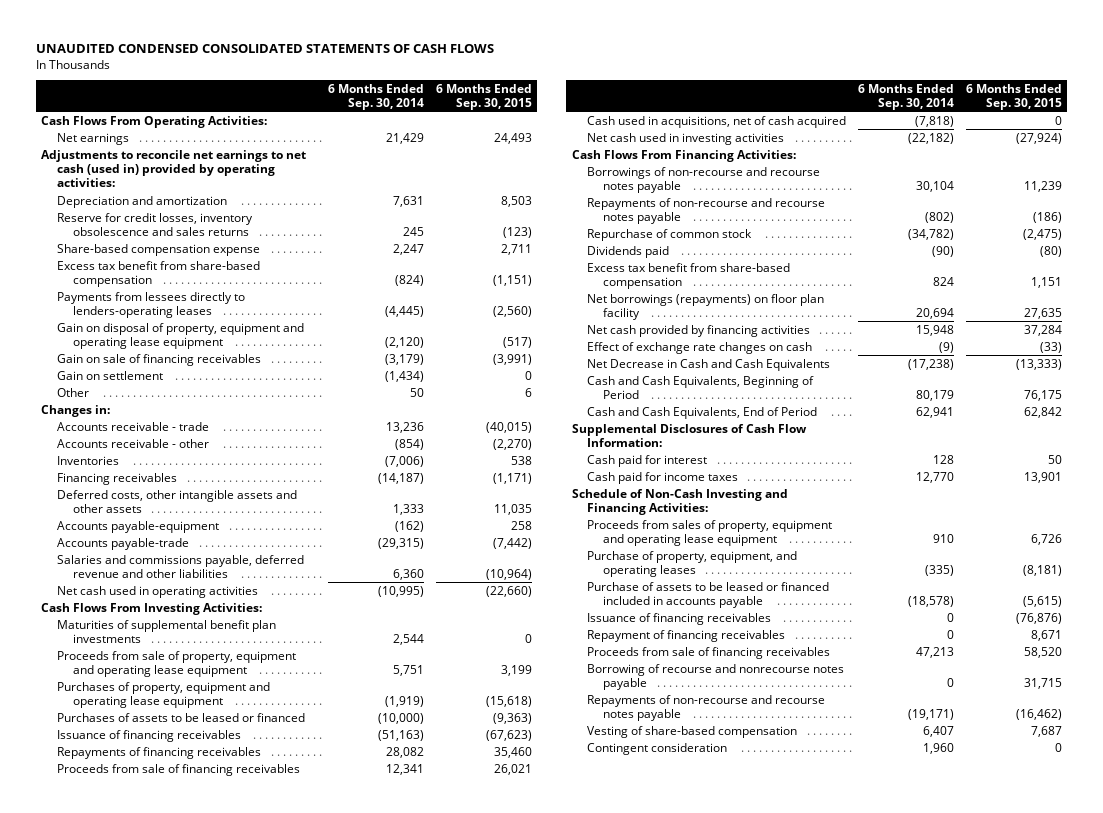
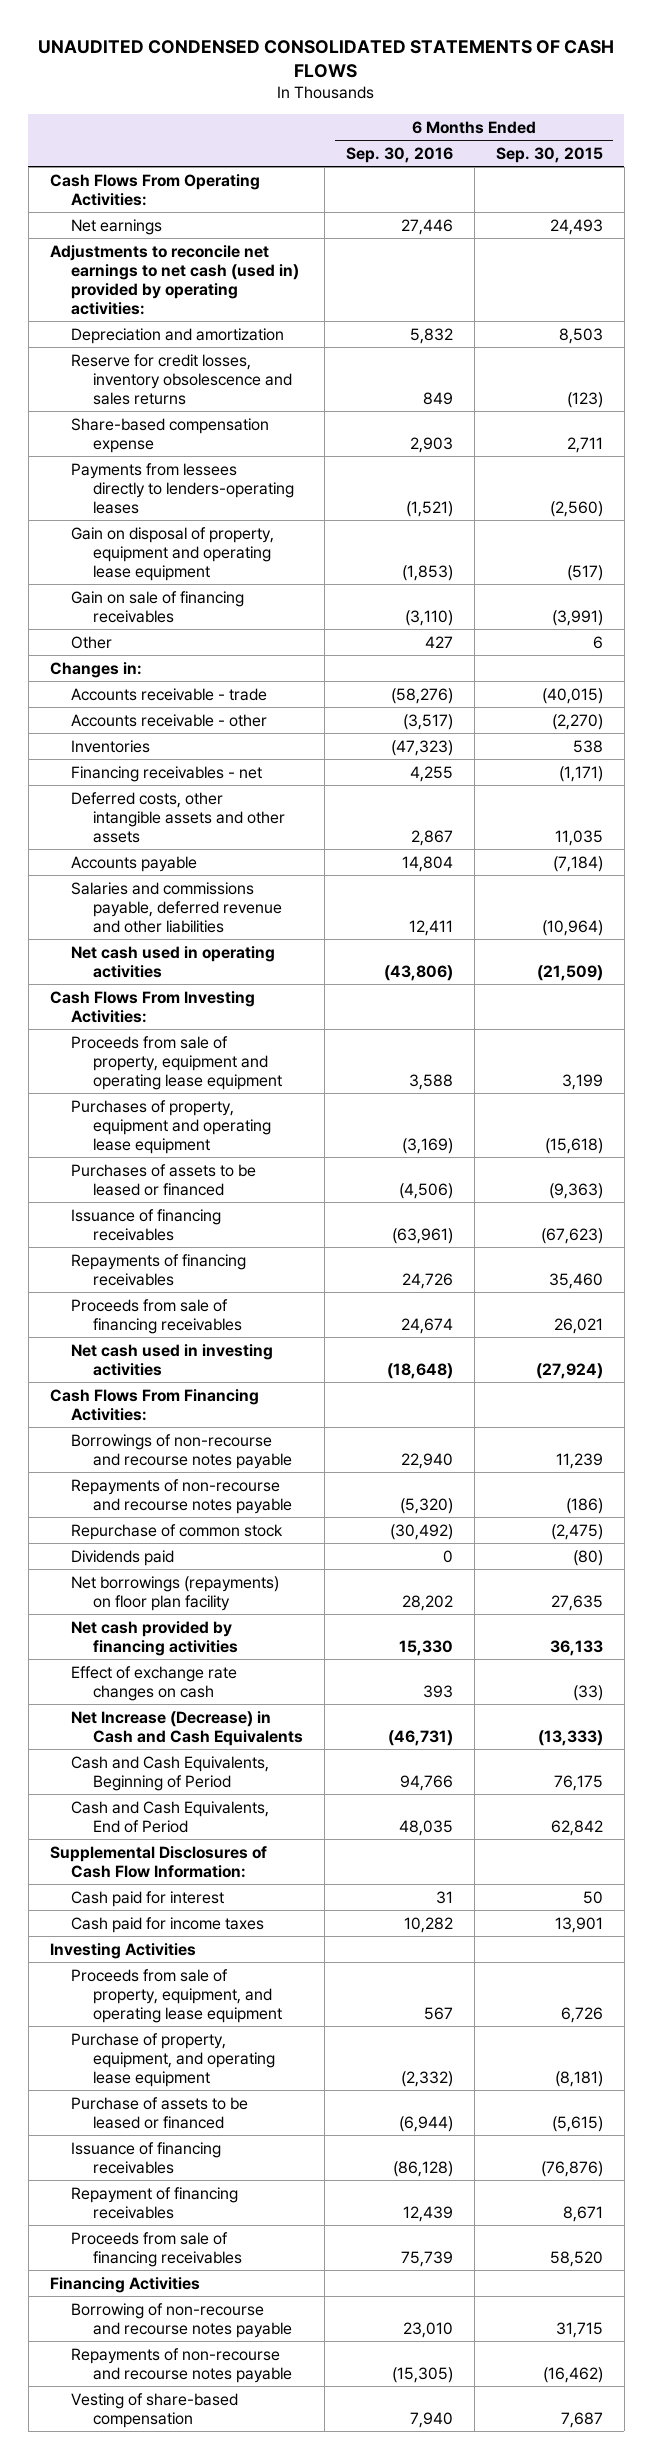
- | 6 Months Ended Sep. 30, 2014 | 6 Months Ended Sep. 30, 2015
+ | 6 Months Ended Sep. 30, 2016 | 6 Months Ended Sep. 30, 2015
- Excess tax benefit from share-based compensation | (824) | (1,151)
- Gain on settlement | (1,434) | 0
- Financing receivables | (14,187) | (1,171)
+ Financing receivables - net | 4,255 | (1,171)
- Accounts payable-equipment | (162) | 258
- Accounts payable-trade | (29,315) | (7,442)
+ Accounts payable | 14,804 | (7,184)
- Net cash used in operating activities | (10,995) | (22,660)
+ Net cash used in operating activities | (43,806) | (21,509)
- Maturities of supplemental benefit plan investments | 2,544 | 0
- Cash used in acquisitions, net of cash acquired | (7,818) | 0
- Excess tax benefit from share-based compensation | 824 | 1,151
- Net cash provided by financing activities | 15,948 | 37,284
+ Net cash provided by financing activities | 15,330 | 36,133
- Net Decrease in Cash and Cash Equivalents | (17,238) | (13,333)
+ Net Increase (Decrease) in Cash and Cash Equivalents | (46,731) | (13,333)
- Schedule of Non-Cash Investing and Financing Activities:
- Proceeds from sales of property, equipment and operating lease equipment | 910 | 6,726
- Purchase of property, equipment, and operating leases | (335) | (8,181)
- Purchase of assets to be leased or financed included in accounts payable | (18,578) | (5,615)
+ Investing Activities
+ Proceeds from sale of property, equipment, and operating lease equipment | 567 | 6,726
+ Purchase of property, equipment, and operating lease equipment | (2,332) | (8,181)
+ Purchase of assets to be leased or financed | (6,944) | (5,615)
- Borrowing of recourse and nonrecourse notes payable | 0 | 31,715
+ Financing Activities
+ Borrowing of non-recourse and recourse notes payable | 23,010 | 31,715
- Contingent consideration | 1,960 | 0

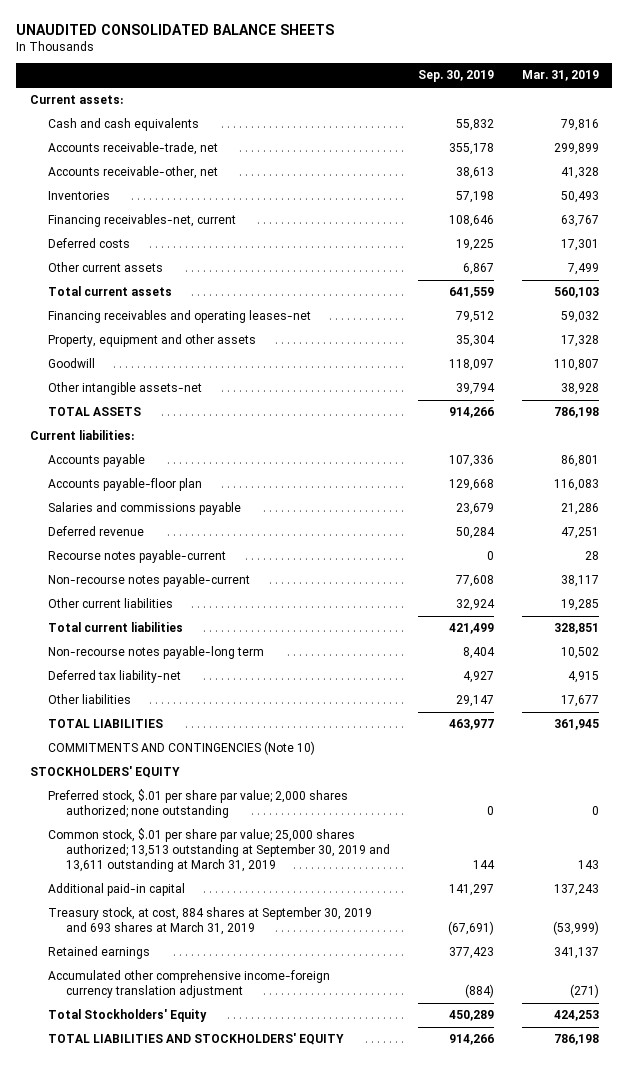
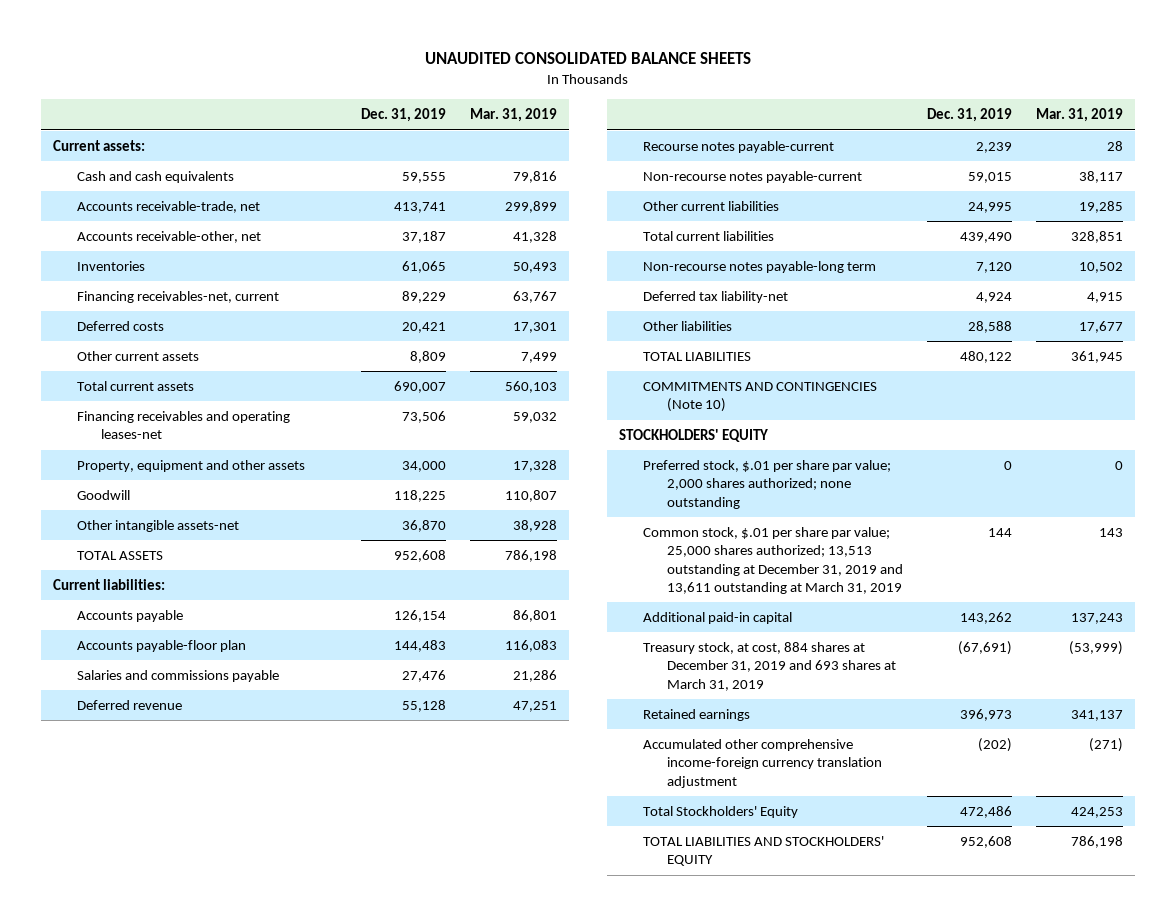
- | Sep. 30, 2019 | Mar. 31, 2019
+ | Dec. 31, 2019 | Mar. 31, 2019
- Common stock, $.01 per share par value; 25,000 shares authorized; 13,513 outstanding at September 30, 2019 and 13,611 outstanding at March 31, 2019 | 144 | 143
+ Common stock, $.01 per share par value; 25,000 shares authorized; 13,513 outstanding at December 31, 2019 and 13,611 outstanding at March 31, 2019 | 144 | 143
- Treasury stock, at cost, 884 shares at September 30, 2019 and 693 shares at March 31, 2019 | (67,691) | (53,999)
+ Treasury stock, at cost, 884 shares at December 31, 2019 and 693 shares at March 31, 2019 | (67,691) | (53,999)

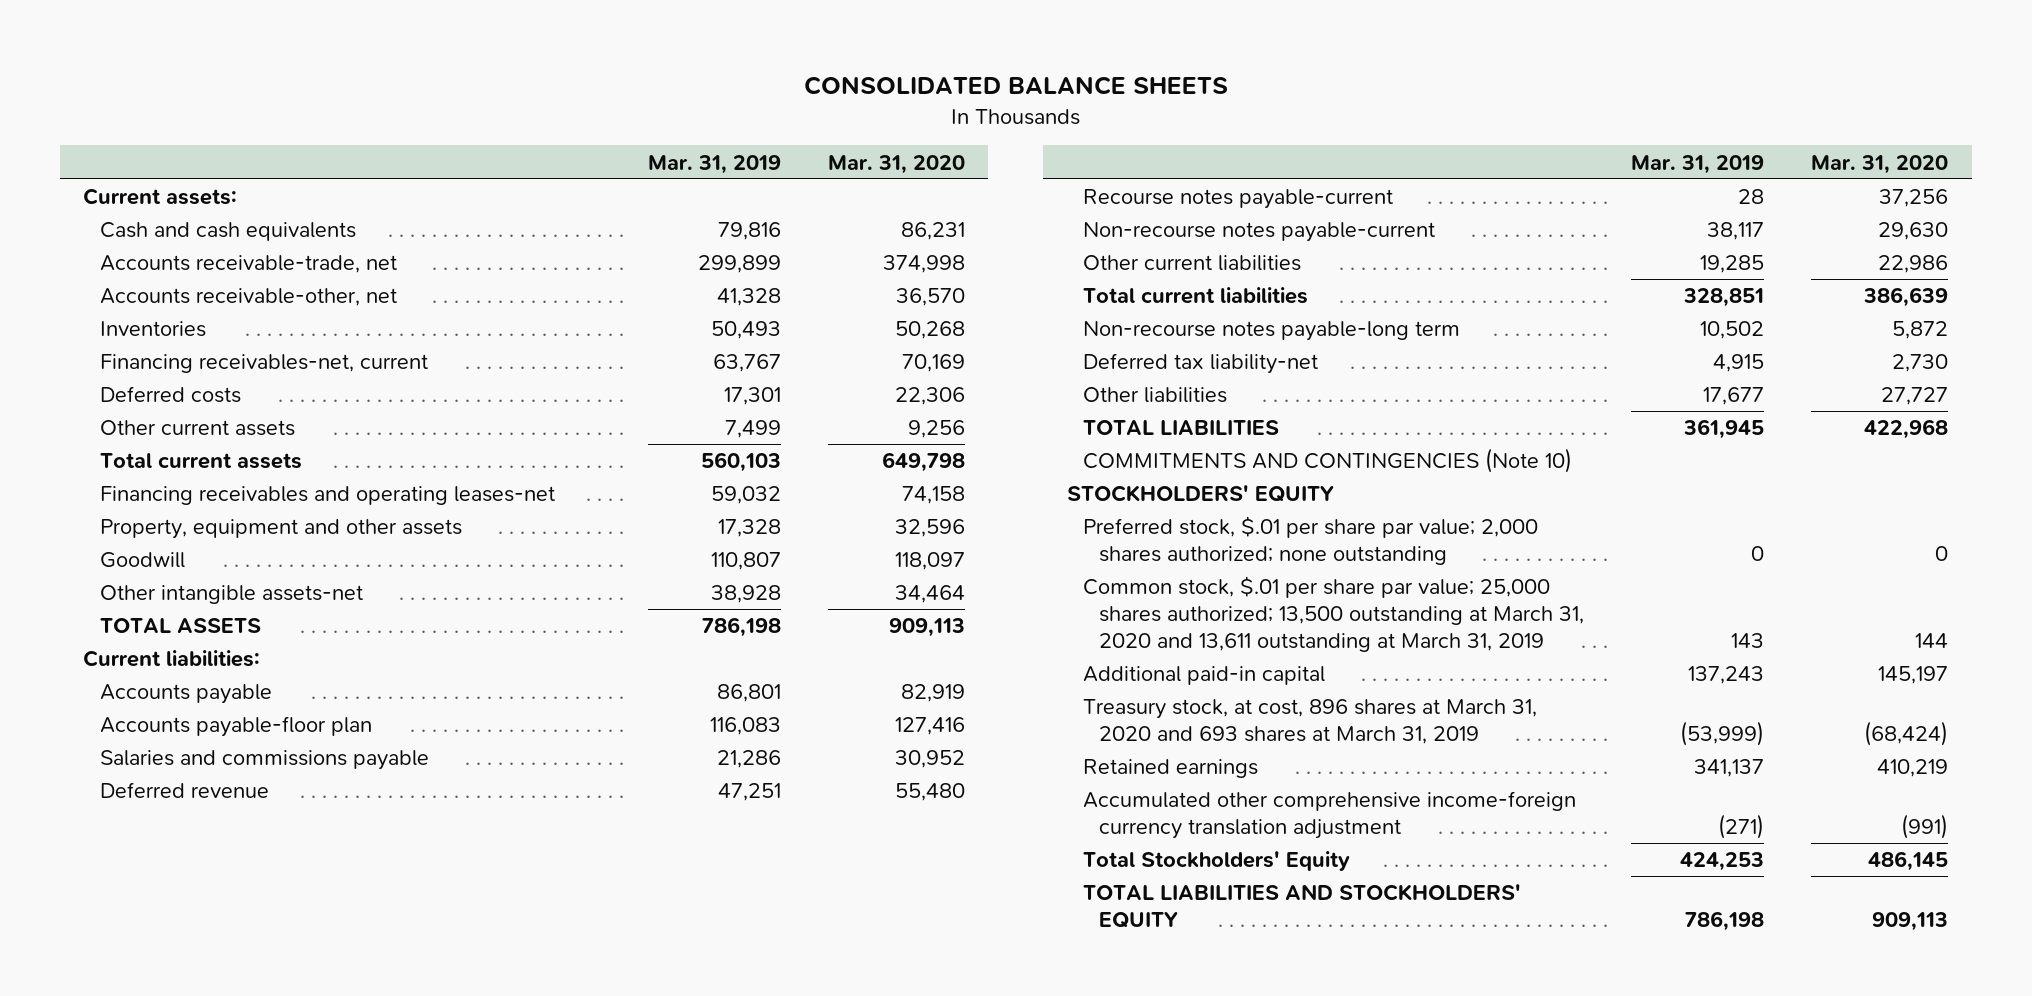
- UNAUDITED CONSOLIDATED BALANCE SHEETS
+ CONSOLIDATED BALANCE SHEETS
- | Dec. 31, 2019 | Mar. 31, 2019
+ | Mar. 31, 2019 | Mar. 31, 2020
- Common stock, $.01 per share par value; 25,000 shares authorized; 13,513 outstanding at December 31, 2019 and 13,611 outstanding at March 31, 2019 | 144 | 143
+ Common stock, $.01 per share par value; 25,000 shares authorized; 13,500 outstanding at March 31, 2020 and 13,611 outstanding at March 31, 2019 | 143 | 144
- Treasury stock, at cost, 884 shares at December 31, 2019 and 693 shares at March 31, 2019 | (67,691) | (53,999)
+ Treasury stock, at cost, 896 shares at March 31, 2020 and 693 shares at March 31, 2019 | (53,999) | (68,424)

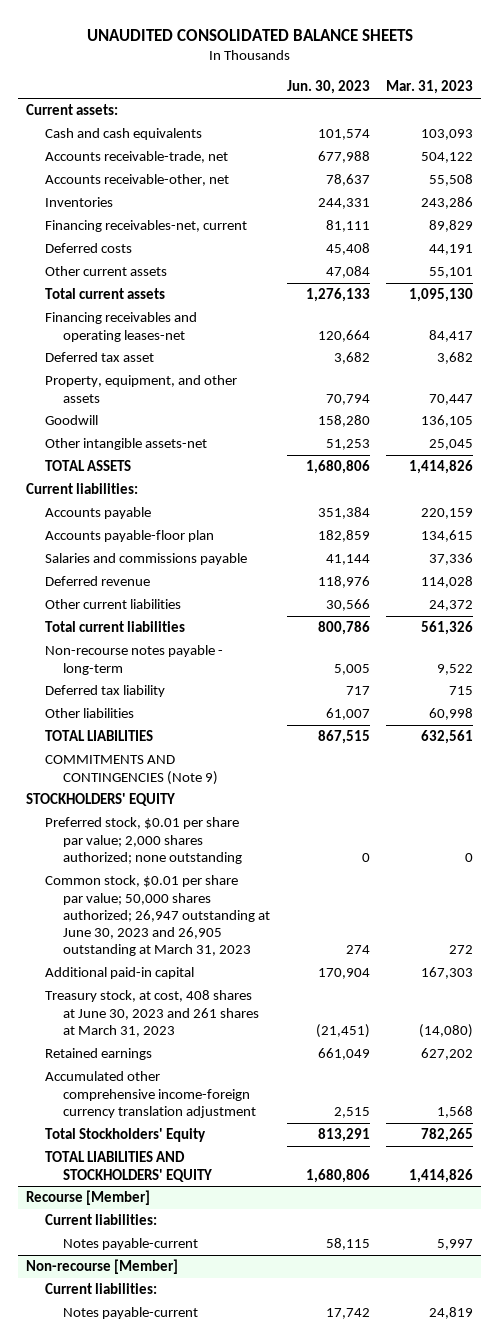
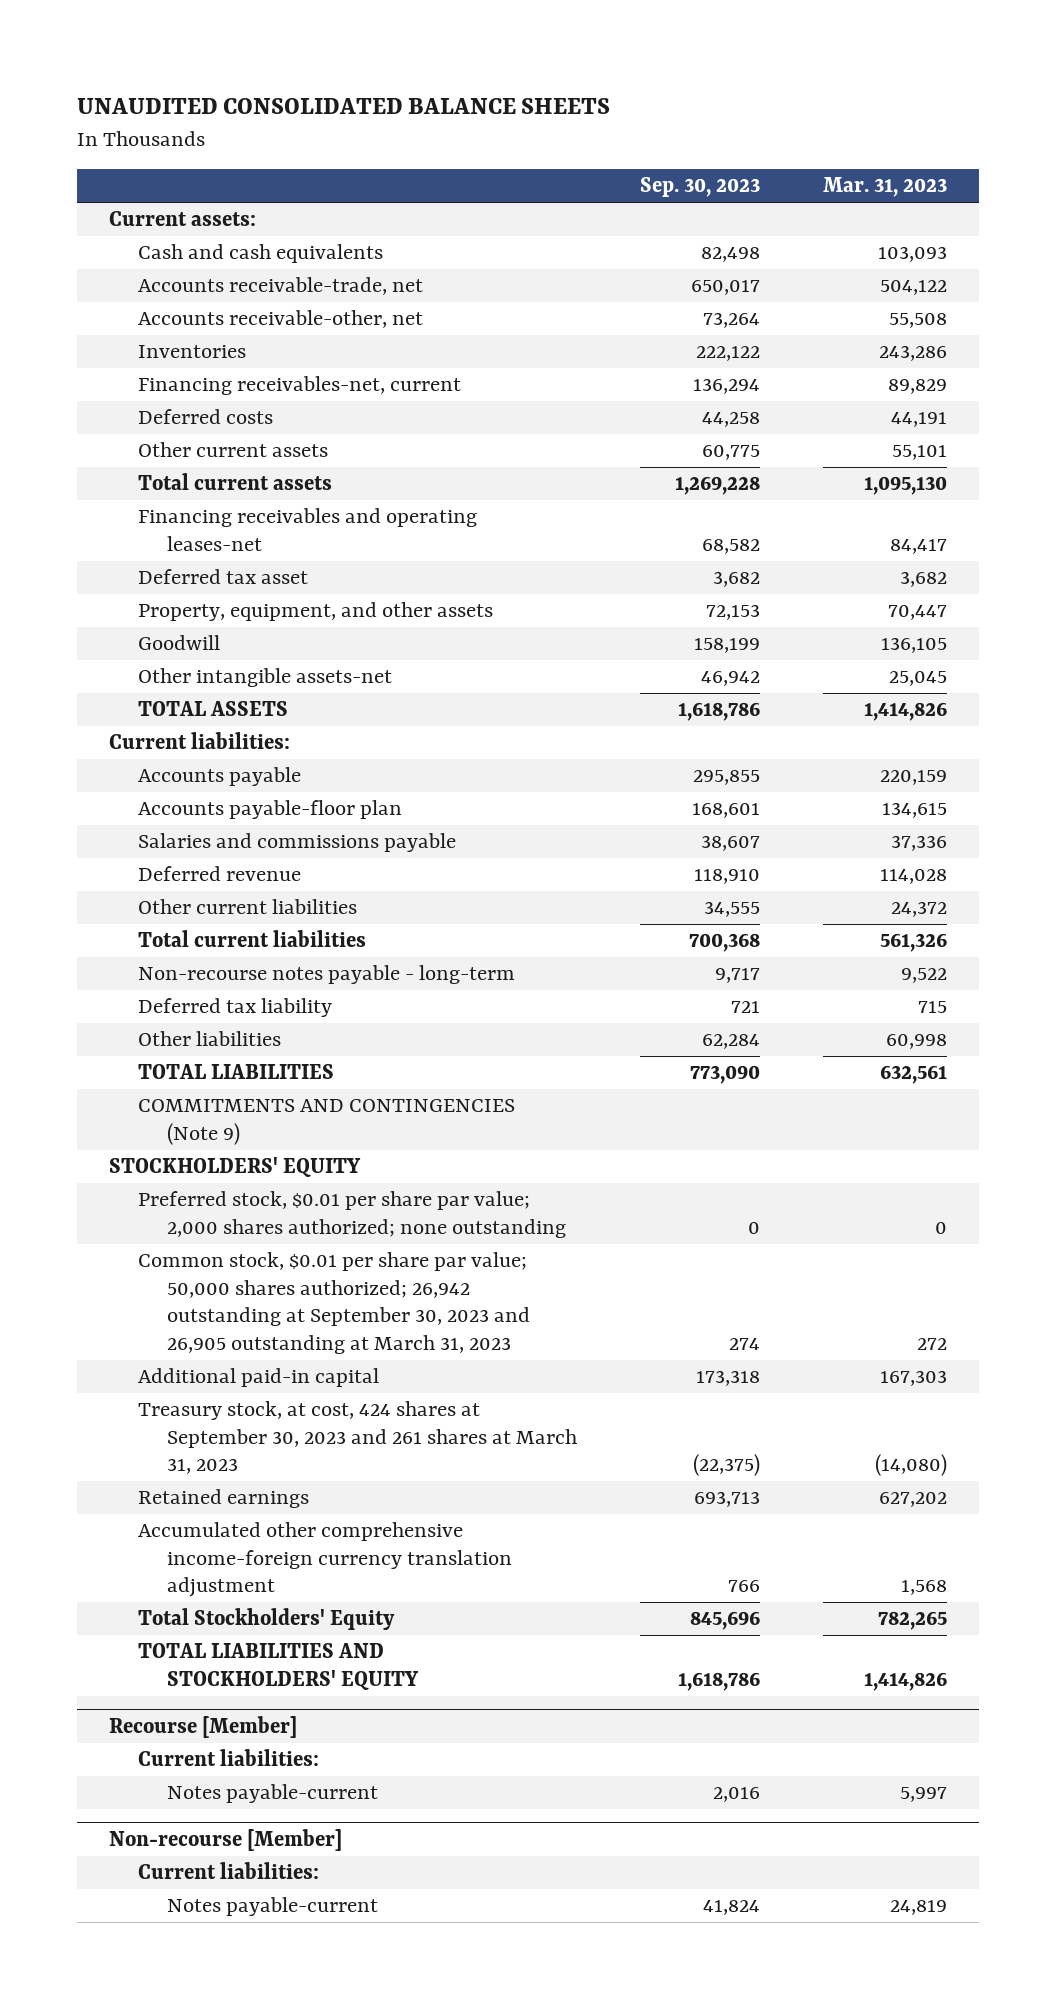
- | Jun. 30, 2023 | Mar. 31, 2023
+ | Sep. 30, 2023 | Mar. 31, 2023
- Common stock, $0.01 per share par value; 50,000 shares authorized; 26,947 outstanding at June 30, 2023 and 26,905 outstanding at March 31, 2023 | 274 | 272
+ Common stock, $0.01 per share par value; 50,000 shares authorized; 26,942 outstanding at September 30, 2023 and 26,905 outstanding at March 31, 2023 | 274 | 272
- Treasury stock, at cost, 408 shares at June 30, 2023 and 261 shares at March 31, 2023 | (21,451) | (14,080)
+ Treasury stock, at cost, 424 shares at September 30, 2023 and 261 shares at March 31, 2023 | (22,375) | (14,080)

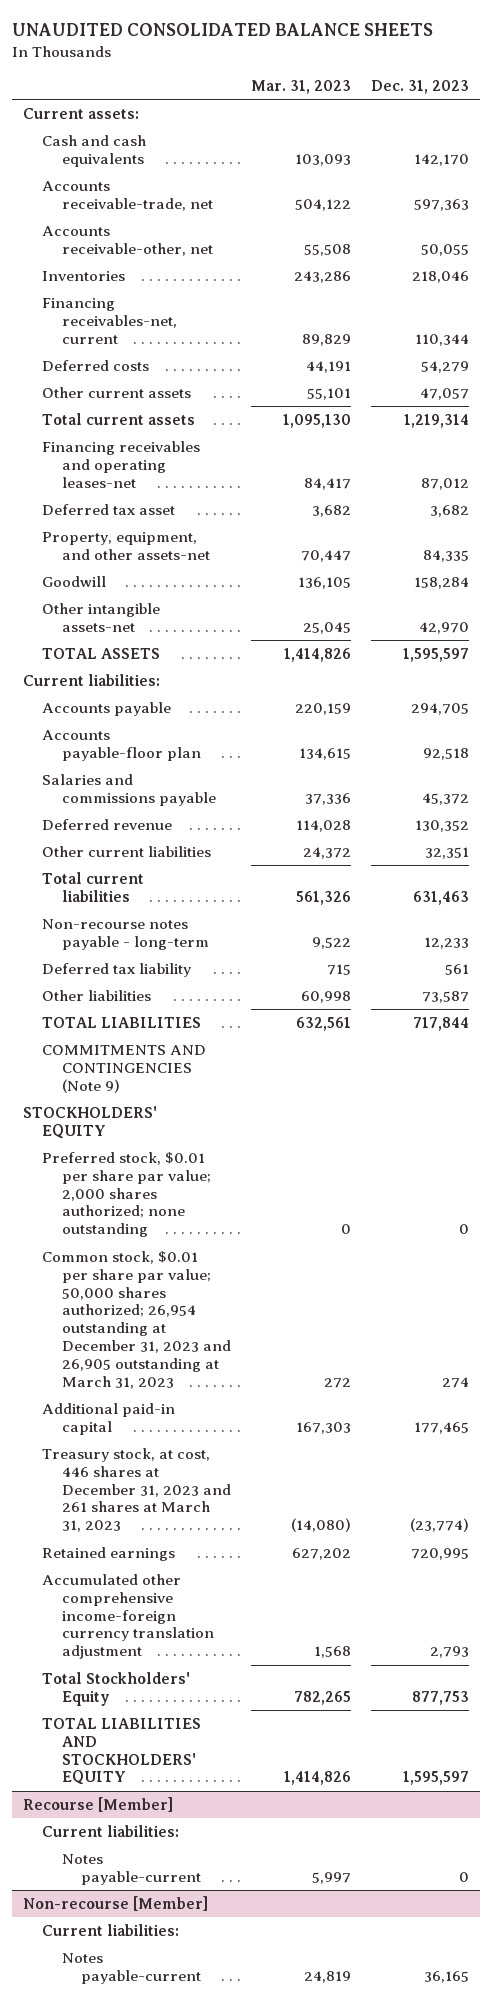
- | Sep. 30, 2023 | Mar. 31, 2023
+ | Mar. 31, 2023 | Dec. 31, 2023
- Property, equipment, and other assets | 72,153 | 70,447
+ Property, equipment, and other assets-net | 70,447 | 84,335
- Common stock, $0.01 per share par value; 50,000 shares authorized; 26,942 outstanding at September 30, 2023 and 26,905 outstanding at March 31, 2023 | 274 | 272
+ Common stock, $0.01 per share par value; 50,000 shares authorized; 26,954 outstanding at December 31, 2023 and 26,905 outstanding at March 31, 2023 | 272 | 274
- Treasury stock, at cost, 424 shares at September 30, 2023 and 261 shares at March 31, 2023 | (22,375) | (14,080)
+ Treasury stock, at cost, 446 shares at December 31, 2023 and 261 shares at March 31, 2023 | (14,080) | (23,774)

